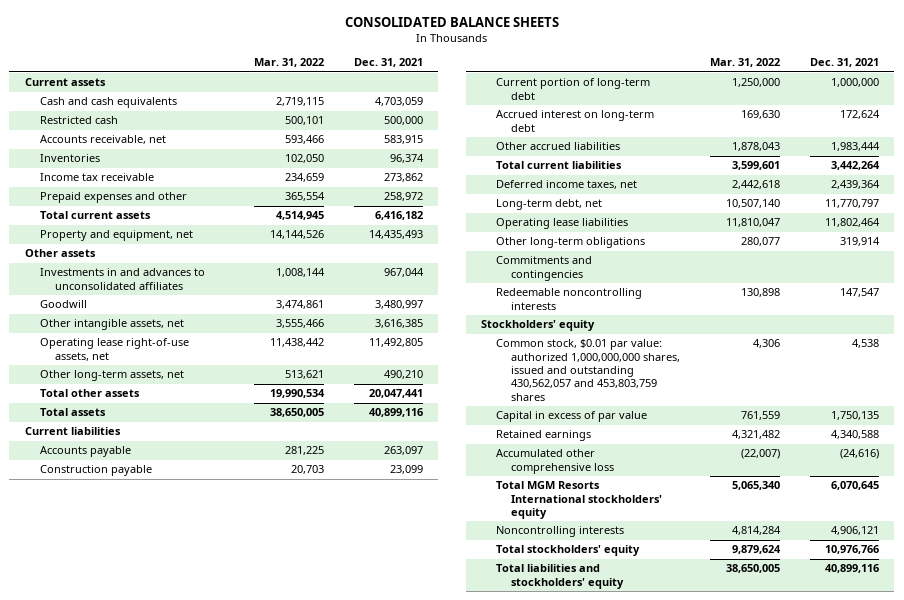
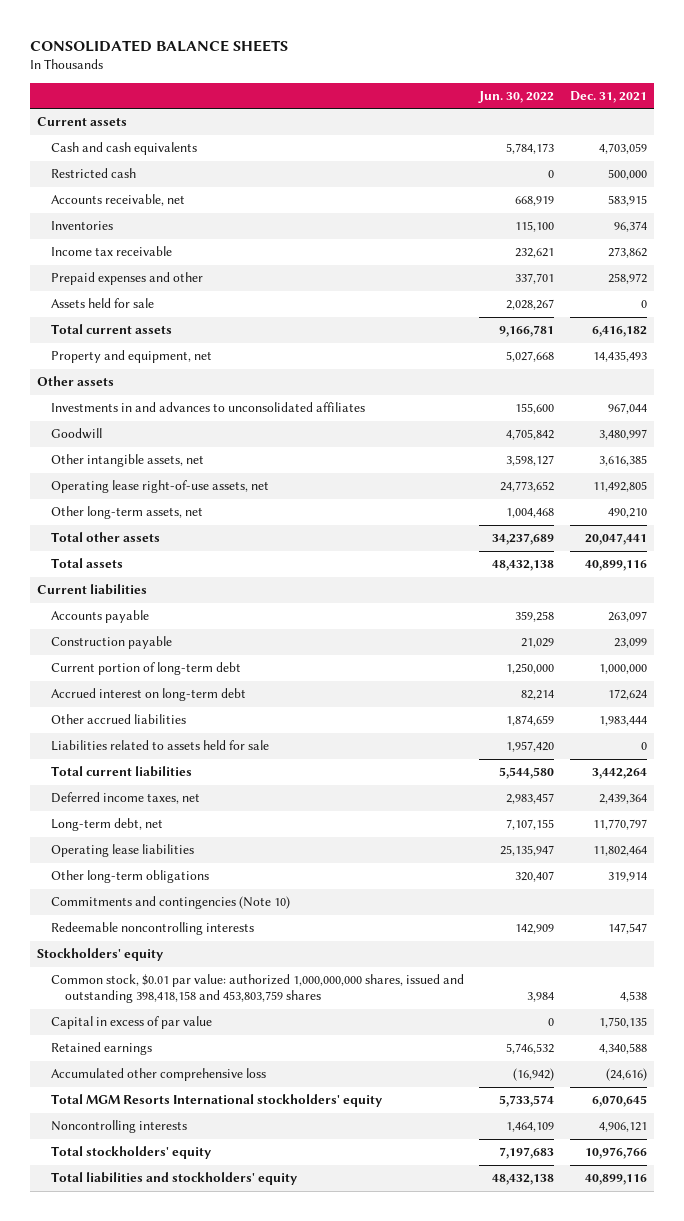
- | Mar. 31, 2022 | Dec. 31, 2021
+ | Jun. 30, 2022 | Dec. 31, 2021
+ Assets held for sale | 2,028,267 | 0
+ Liabilities related to assets held for sale | 1,957,420 | 0
- Commitments and contingencies
+ Commitments and contingencies (Note 10)
- Common stock, $0.01 par value: authorized 1,000,000,000 shares, issued and outstanding 430,562,057 and 453,803,759 shares | 4,306 | 4,538
+ Common stock, $0.01 par value: authorized 1,000,000,000 shares, issued and outstanding 398,418,158 and 453,803,759 shares | 3,984 | 4,538

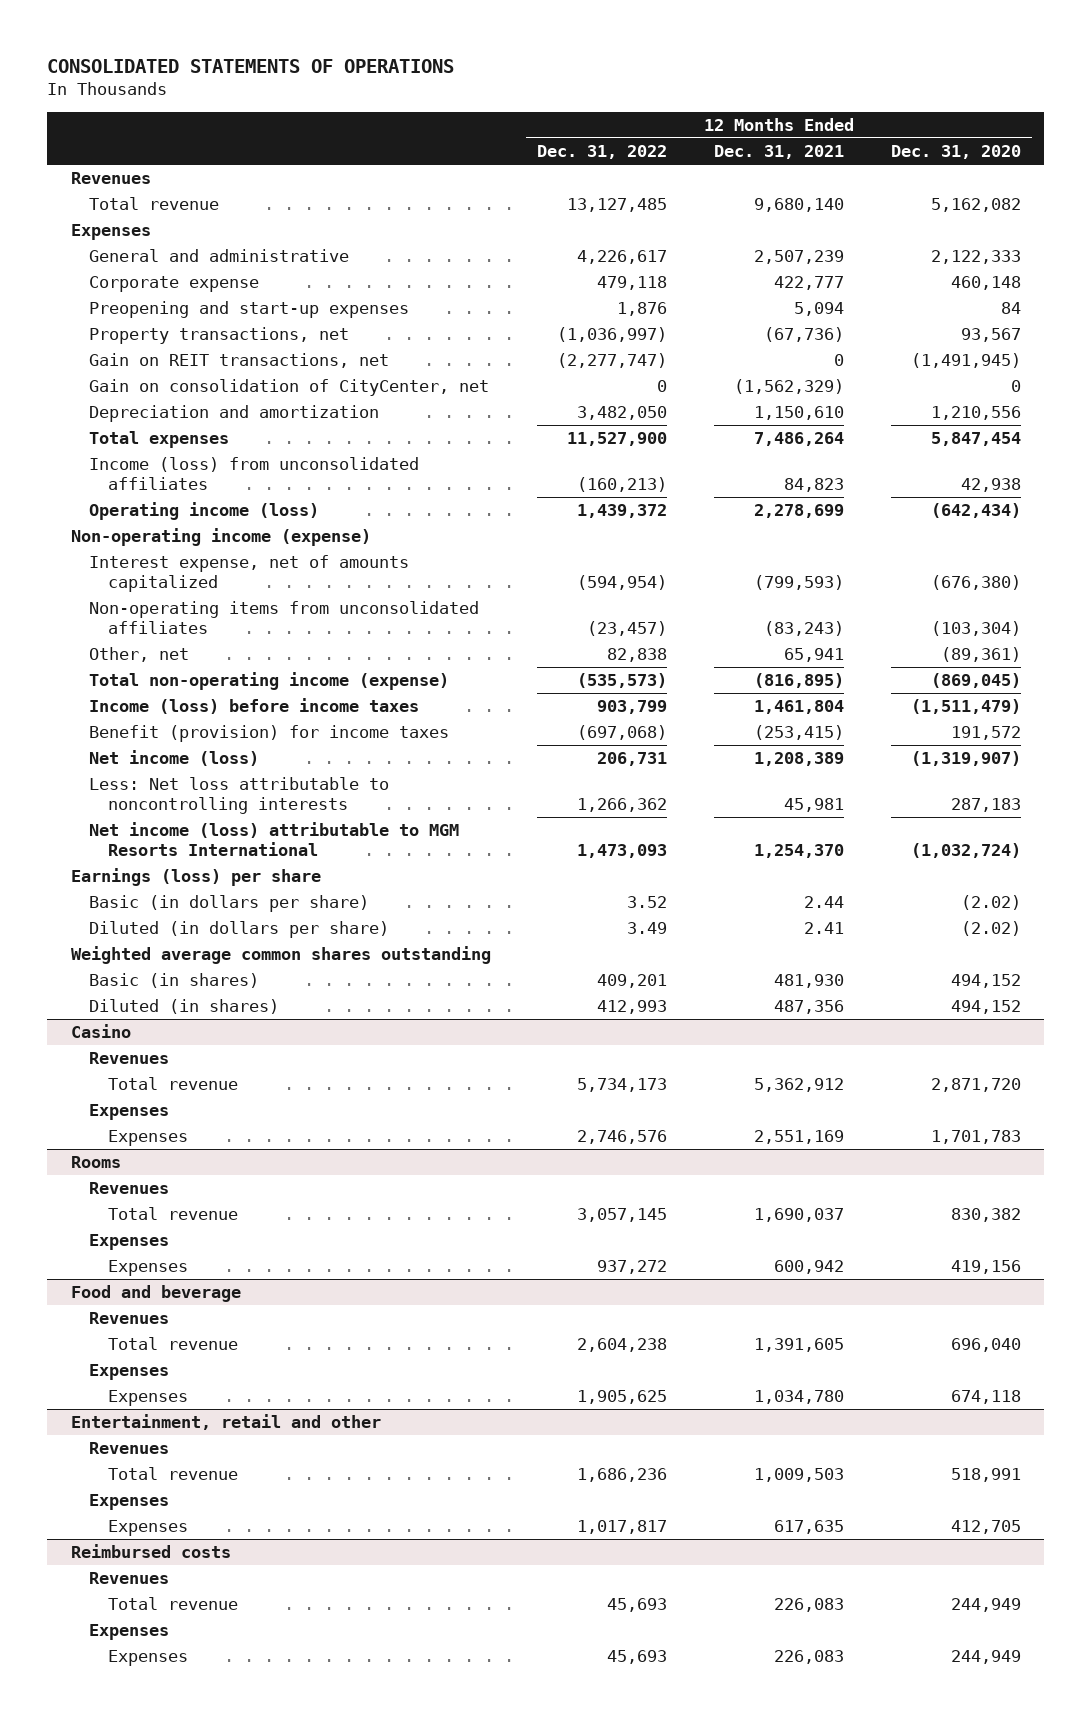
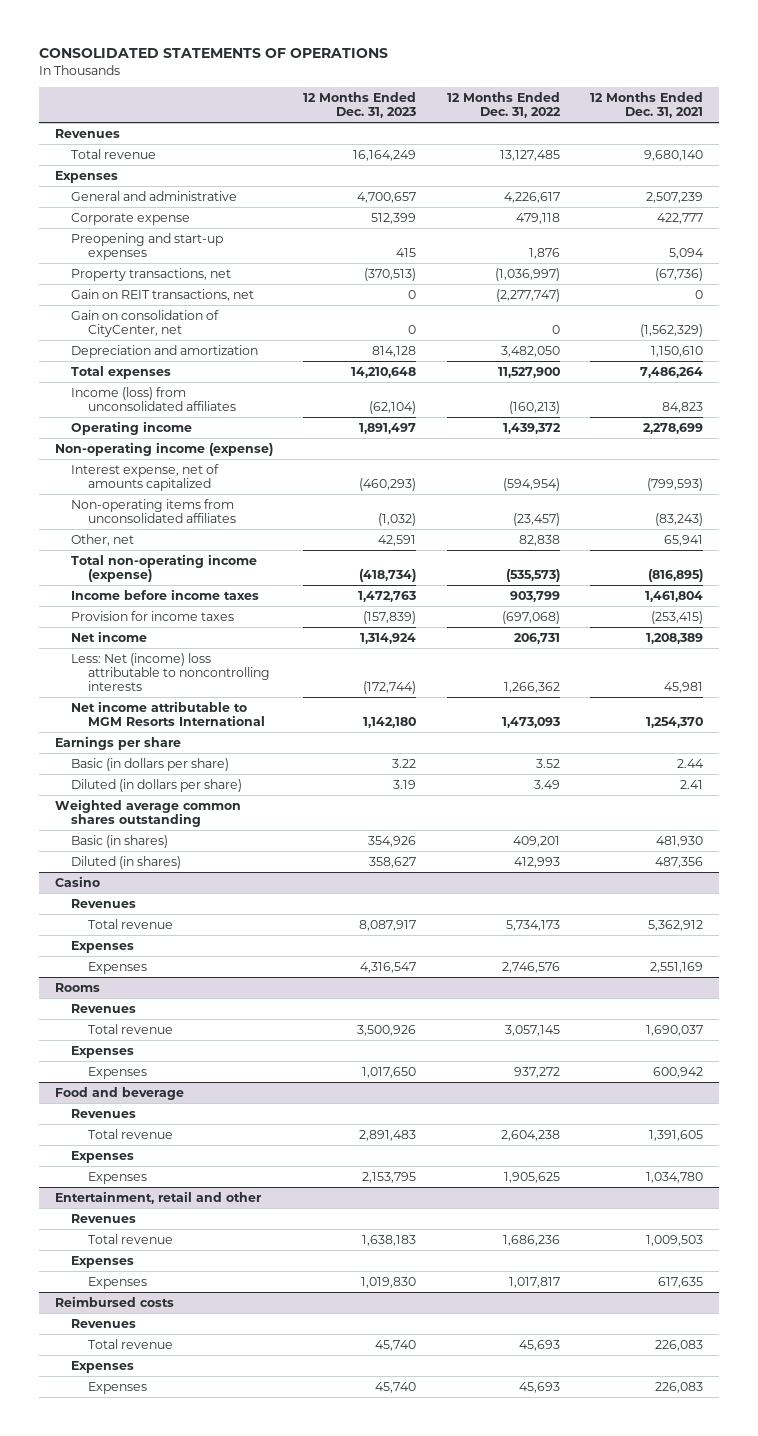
- | 12 Months Ended Dec. 31, 2022 | 12 Months Ended Dec. 31, 2021 | 12 Months Ended Dec. 31, 2020
+ | 12 Months Ended Dec. 31, 2023 | 12 Months Ended Dec. 31, 2022 | 12 Months Ended Dec. 31, 2021
- Operating income (loss) | 1,439,372 | 2,278,699 | (642,434)
+ Operating income | 1,891,497 | 1,439,372 | 2,278,699
- Income (loss) before income taxes | 903,799 | 1,461,804 | (1,511,479)
- Benefit (provision) for income taxes | (697,068) | (253,415) | 191,572
- Net income (loss) | 206,731 | 1,208,389 | (1,319,907)
- Less: Net loss attributable to noncontrolling interests | 1,266,362 | 45,981 | 287,183
- Net income (loss) attributable to MGM Resorts International | 1,473,093 | 1,254,370 | (1,032,724)
- Earnings (loss) per share
+ Income before income taxes | 1,472,763 | 903,799 | 1,461,804
+ Provision for income taxes | (157,839) | (697,068) | (253,415)
+ Net income | 1,314,924 | 206,731 | 1,208,389
+ Less: Net (income) loss attributable to noncontrolling interests | (172,744) | 1,266,362 | 45,981
+ Net income attributable to MGM Resorts International | 1,142,180 | 1,473,093 | 1,254,370
+ Earnings per share

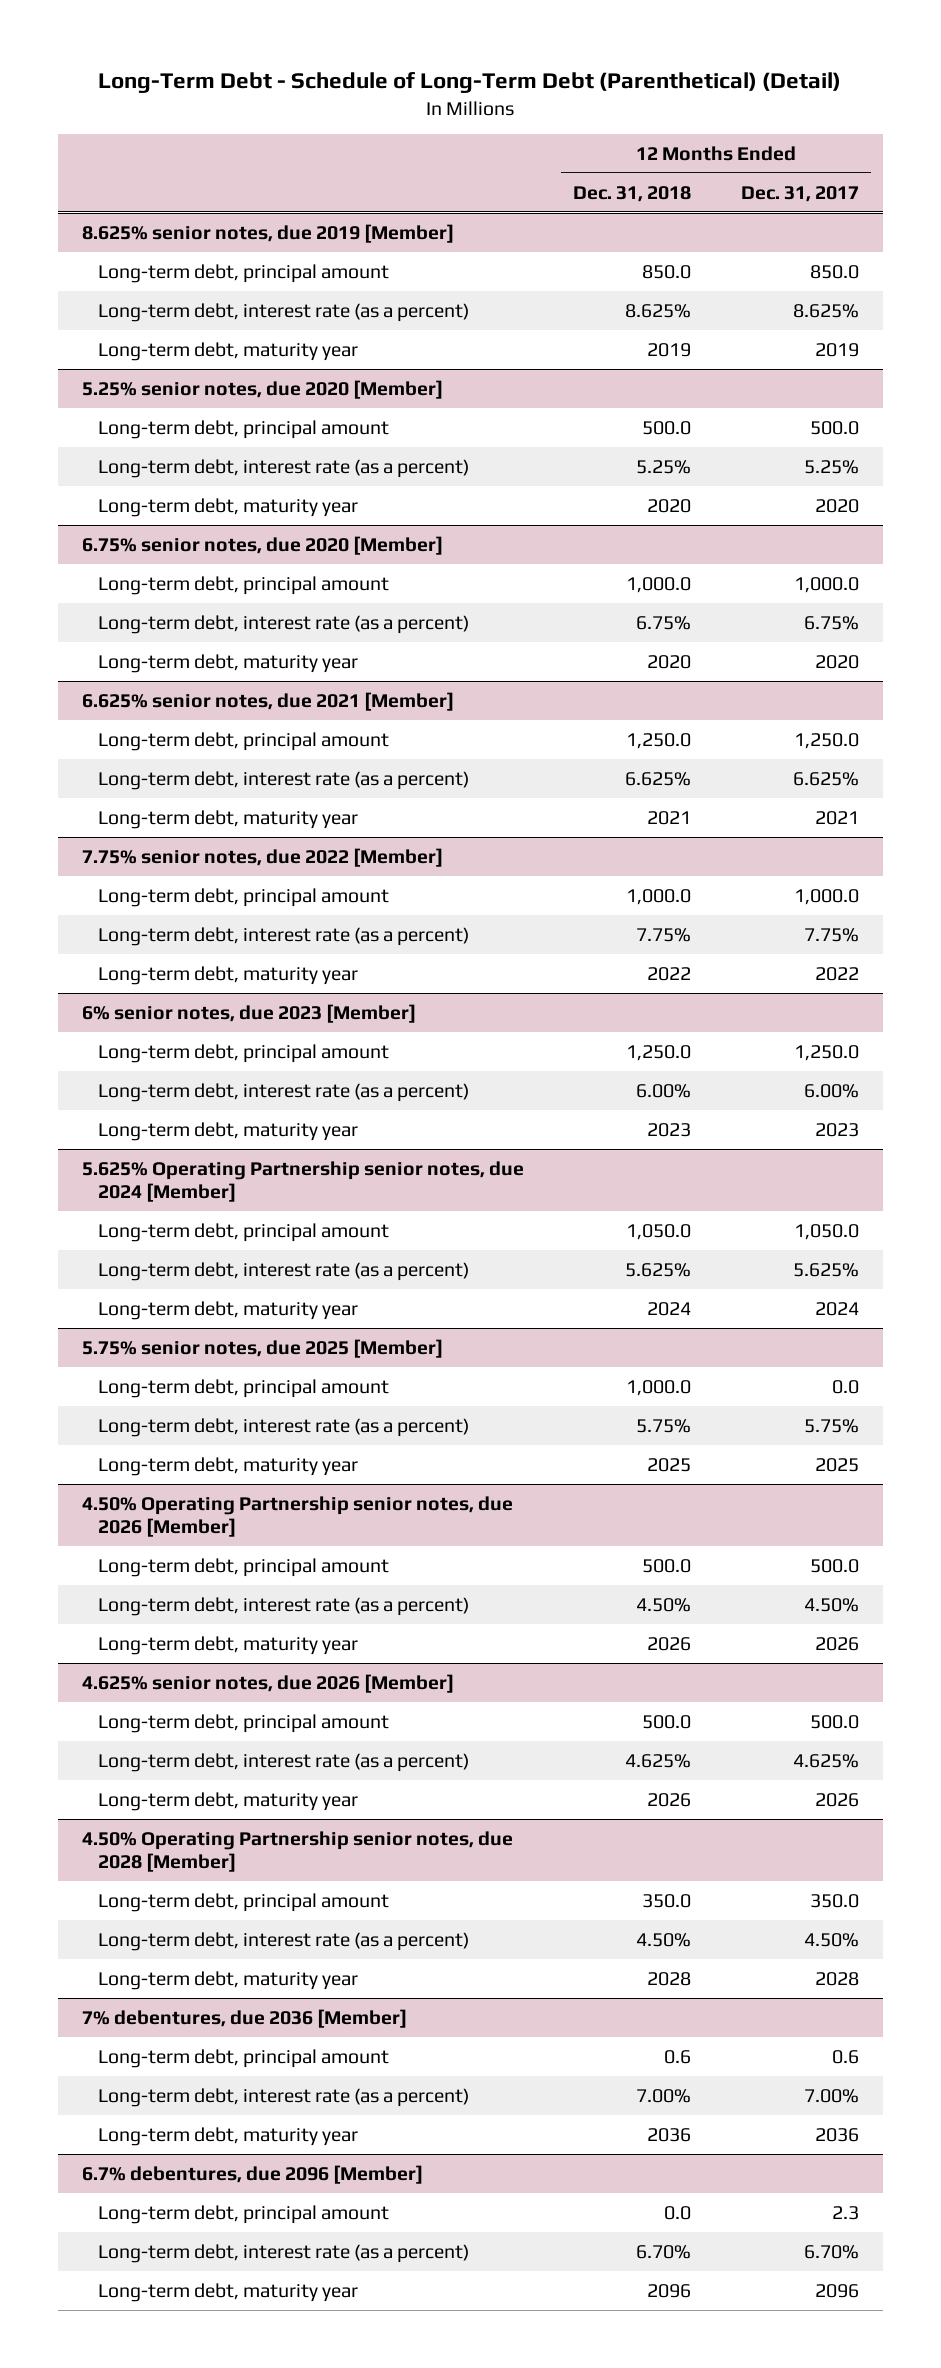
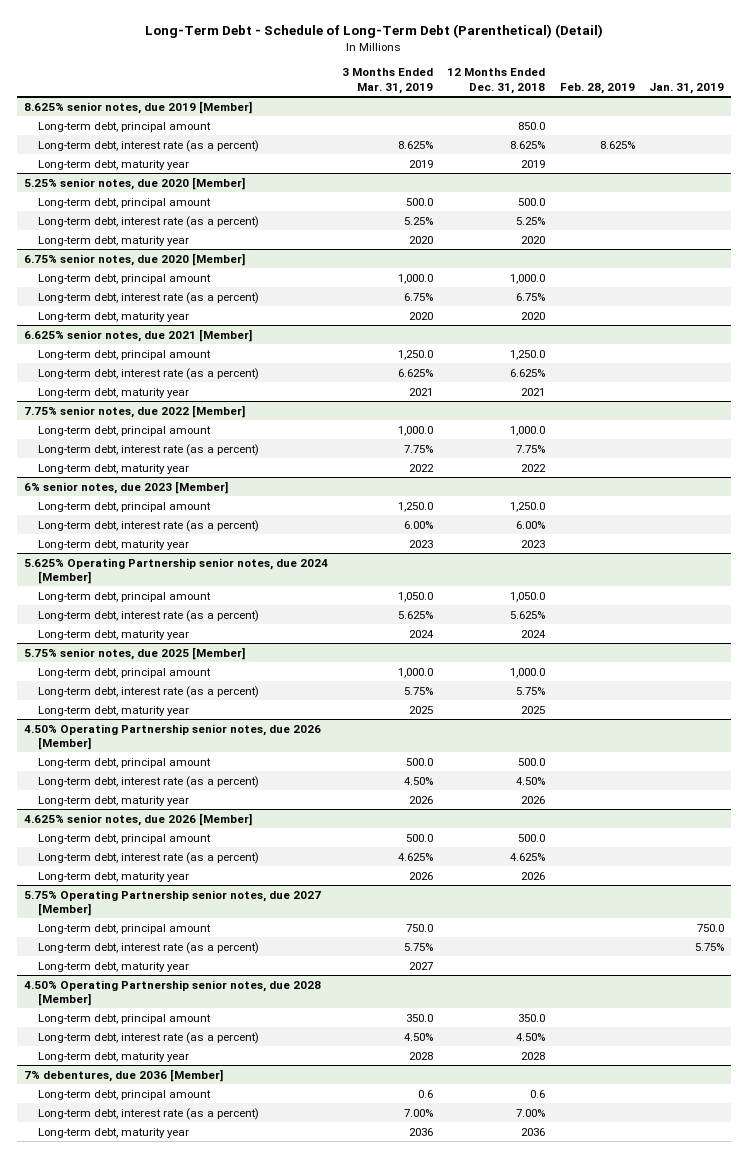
- | 12 Months Ended Dec. 31, 2018 | 12 Months Ended Dec. 31, 2017
+ | 3 Months Ended Mar. 31, 2019 | 12 Months Ended Dec. 31, 2018 | Feb. 28, 2019 | Jan. 31, 2019
+ 5.75% Operating Partnership senior notes, due 2027 [Member]
+ Long-term debt, principal amount | 750.0 | | | 750.0
+ Long-term debt, interest rate (as a percent) | 5.75% | | | 5.75%
+ Long-term debt, maturity year | 2027 | | |
- 6.7% debentures, due 2096 [Member]
- Long-term debt, principal amount | 0.0 | 2.3
- Long-term debt, interest rate (as a percent) | 6.70% | 6.70%
- Long-term debt, maturity year | 2096 | 2096

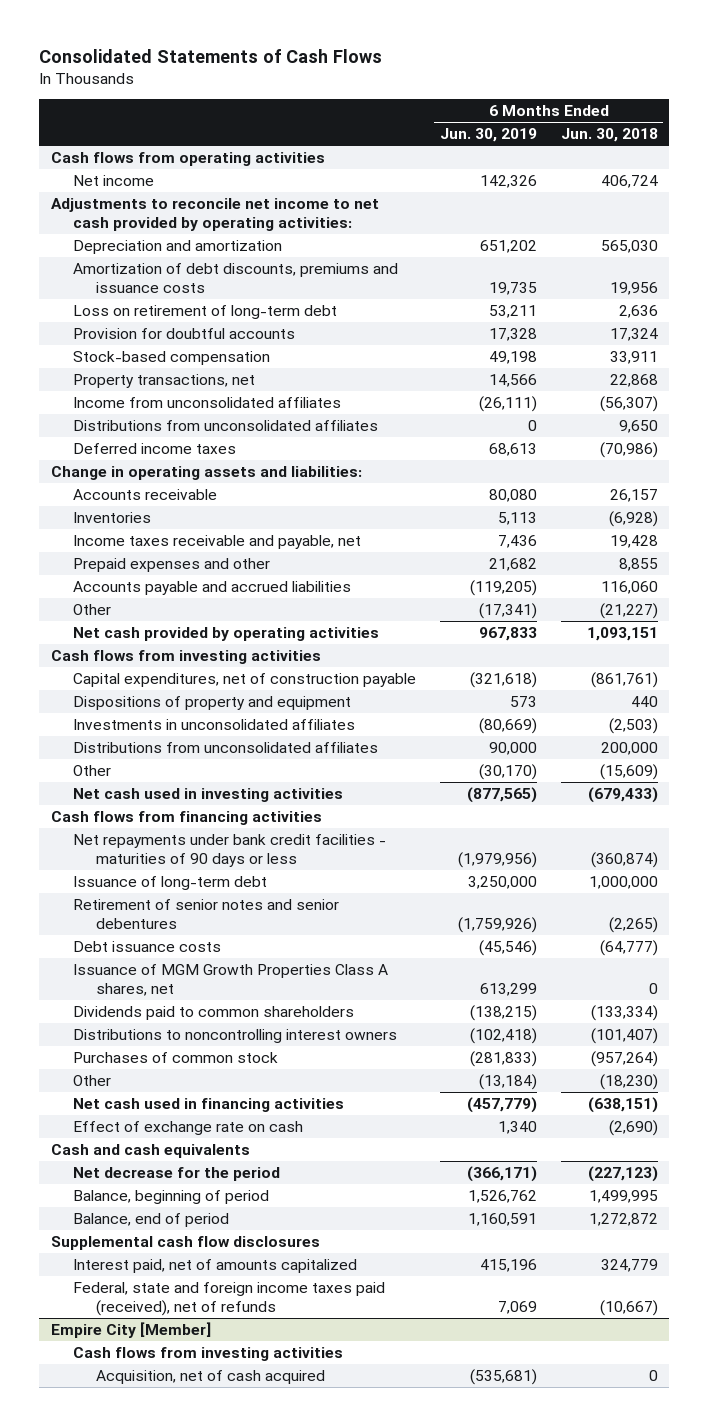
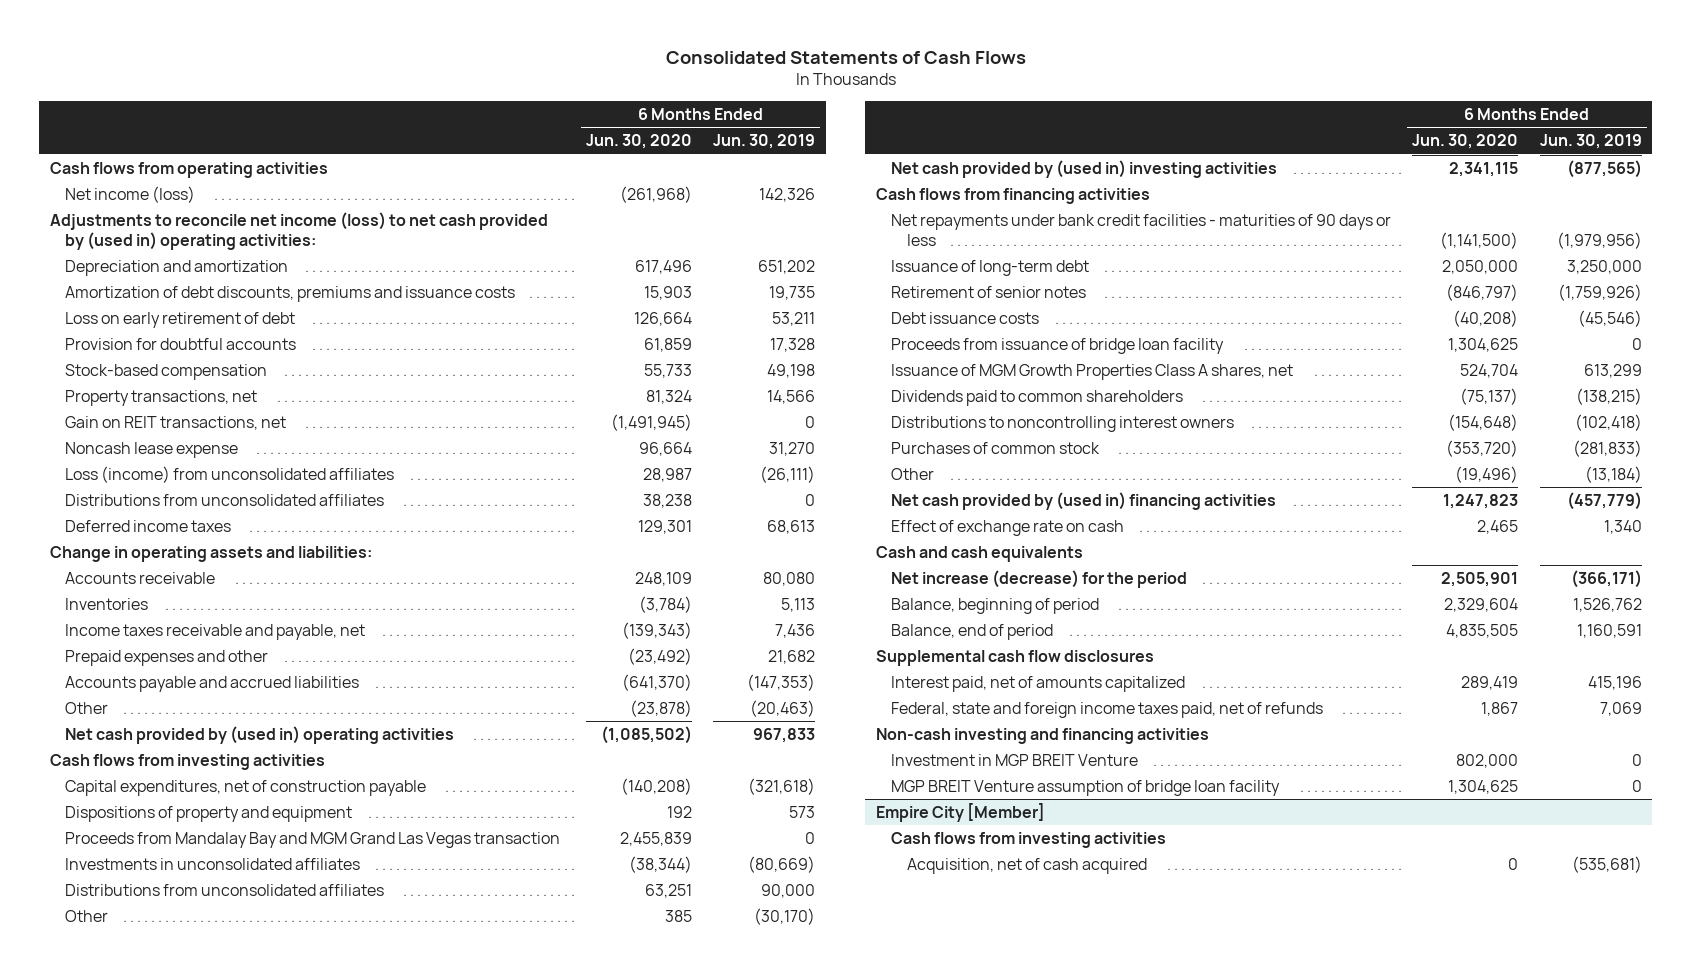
- | 6 Months Ended Jun. 30, 2019 | 6 Months Ended Jun. 30, 2018
+ | 6 Months Ended Jun. 30, 2020 | 6 Months Ended Jun. 30, 2019
- Net income | 142,326 | 406,724
- Adjustments to reconcile net income to net cash provided by operating activities:
+ Net income (loss) | (261,968) | 142,326
+ Adjustments to reconcile net income (loss) to net cash provided by (used in) operating activities:
- Loss on retirement of long-term debt | 53,211 | 2,636
+ Loss on early retirement of debt | 126,664 | 53,211
- Income from unconsolidated affiliates | (26,111) | (56,307)
+ Gain on REIT transactions, net | (1,491,945) | 0
+ Noncash lease expense | 96,664 | 31,270
+ Loss (income) from unconsolidated affiliates | 28,987 | (26,111)
- Accounts payable and accrued liabilities | (119,205) | 116,060
- Other | (17,341) | (21,227)
- Net cash provided by operating activities | 967,833 | 1,093,151
+ Accounts payable and accrued liabilities | (641,370) | (147,353)
+ Other | (23,878) | (20,463)
+ Net cash provided by (used in) operating activities | (1,085,502) | 967,833
+ Proceeds from Mandalay Bay and MGM Grand Las Vegas transaction | 2,455,839 | 0
- Net cash used in investing activities | (877,565) | (679,433)
+ Net cash provided by (used in) investing activities | 2,341,115 | (877,565)
- Retirement of senior notes and senior debentures | (1,759,926) | (2,265)
+ Retirement of senior notes | (846,797) | (1,759,926)
+ Proceeds from issuance of bridge loan facility | 1,304,625 | 0
- Net cash used in financing activities | (457,779) | (638,151)
+ Net cash provided by (used in) financing activities | 1,247,823 | (457,779)
- Net decrease for the period | (366,171) | (227,123)
+ Net increase (decrease) for the period | 2,505,901 | (366,171)
- Federal, state and foreign income taxes paid (received), net of refunds | 7,069 | (10,667)
+ Federal, state and foreign income taxes paid, net of refunds | 1,867 | 7,069
+ Non-cash investing and financing activities
+ Investment in MGP BREIT Venture | 802,000 | 0
+ MGP BREIT Venture assumption of bridge loan facility | 1,304,625 | 0

